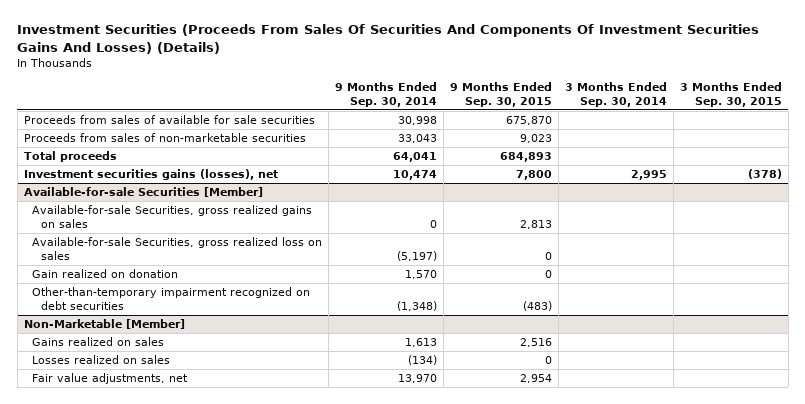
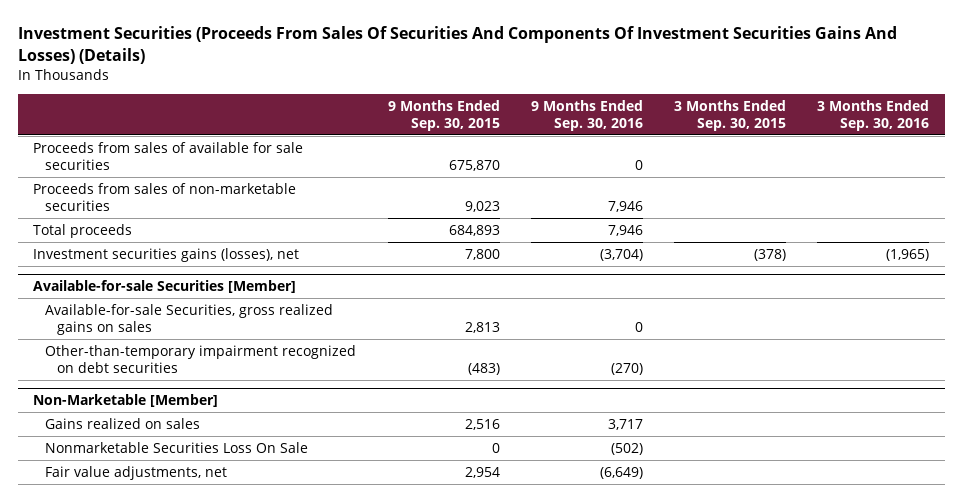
- | 9 Months Ended Sep. 30, 2014 | 9 Months Ended Sep. 30, 2015 | 3 Months Ended Sep. 30, 2014 | 3 Months Ended Sep. 30, 2015
+ | 9 Months Ended Sep. 30, 2015 | 9 Months Ended Sep. 30, 2016 | 3 Months Ended Sep. 30, 2015 | 3 Months Ended Sep. 30, 2016
@ Available-for-sale Securities [Member]
- Available-for-sale Securities, gross realized loss on sales | (5,197) | 0 | |
- Gain realized on donation | 1,570 | 0 | |
@ Non-Marketable [Member]
- Losses realized on sales | (134) | 0 | |
+ Nonmarketable Securities Loss On Sale | 0 | (502) | |

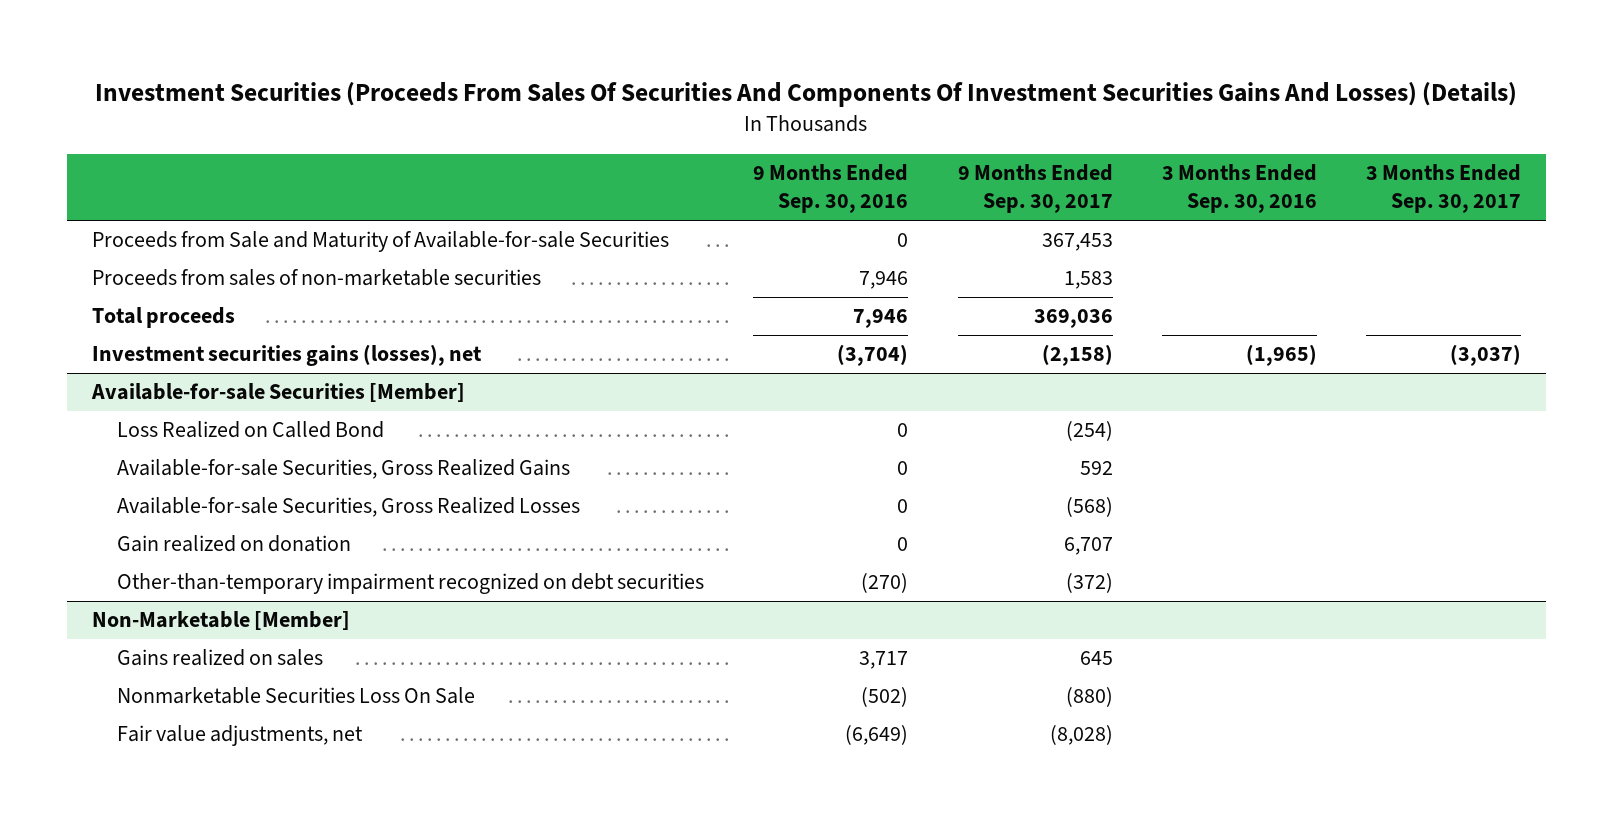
- | 9 Months Ended Sep. 30, 2015 | 9 Months Ended Sep. 30, 2016 | 3 Months Ended Sep. 30, 2015 | 3 Months Ended Sep. 30, 2016
+ | 9 Months Ended Sep. 30, 2016 | 9 Months Ended Sep. 30, 2017 | 3 Months Ended Sep. 30, 2016 | 3 Months Ended Sep. 30, 2017
- Proceeds from sales of available for sale securities | 675,870 | 0 | |
+ Proceeds from Sale and Maturity of Available-for-sale Securities | 0 | 367,453 | |
@ Available-for-sale Securities [Member]
- Available-for-sale Securities, gross realized gains on sales | 2,813 | 0 | |
+ Loss Realized on Called Bond | 0 | (254) | |
+ Available-for-sale Securities, Gross Realized Gains | 0 | 592 | |
+ Available-for-sale Securities, Gross Realized Losses | 0 | (568) | |
+ Gain realized on donation | 0 | 6,707 | |

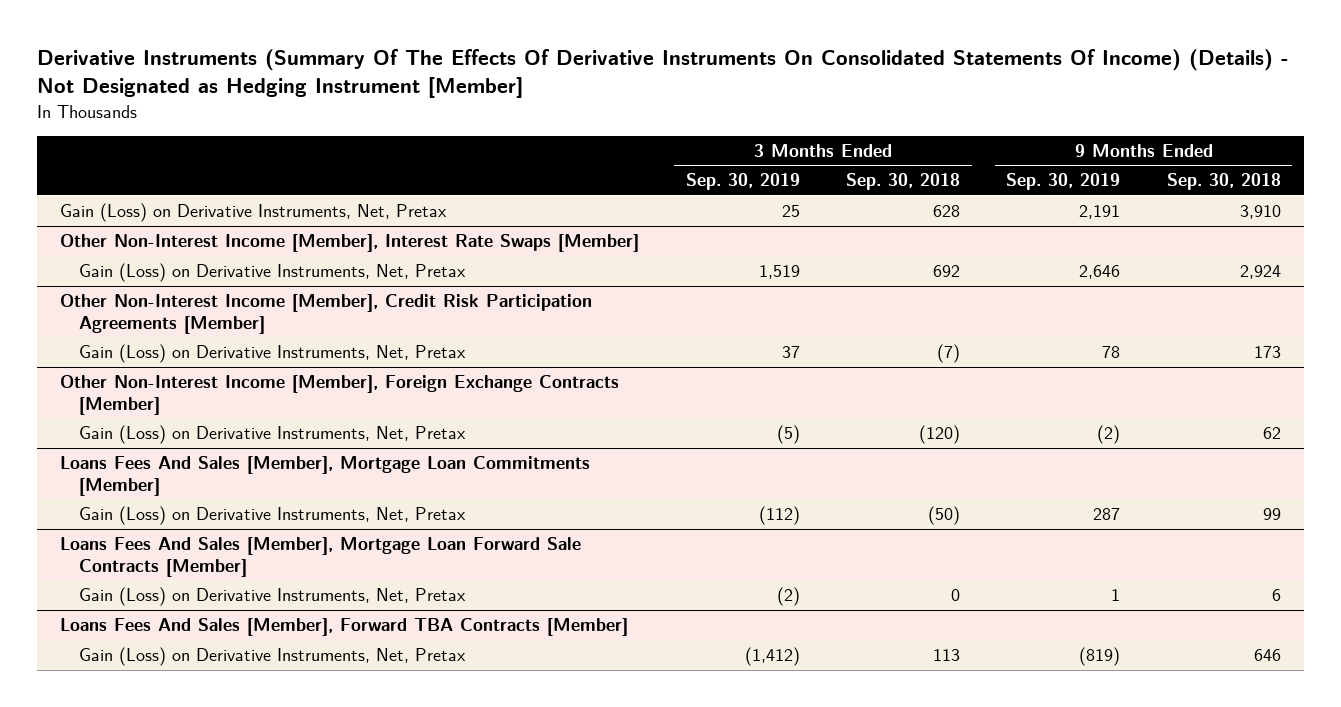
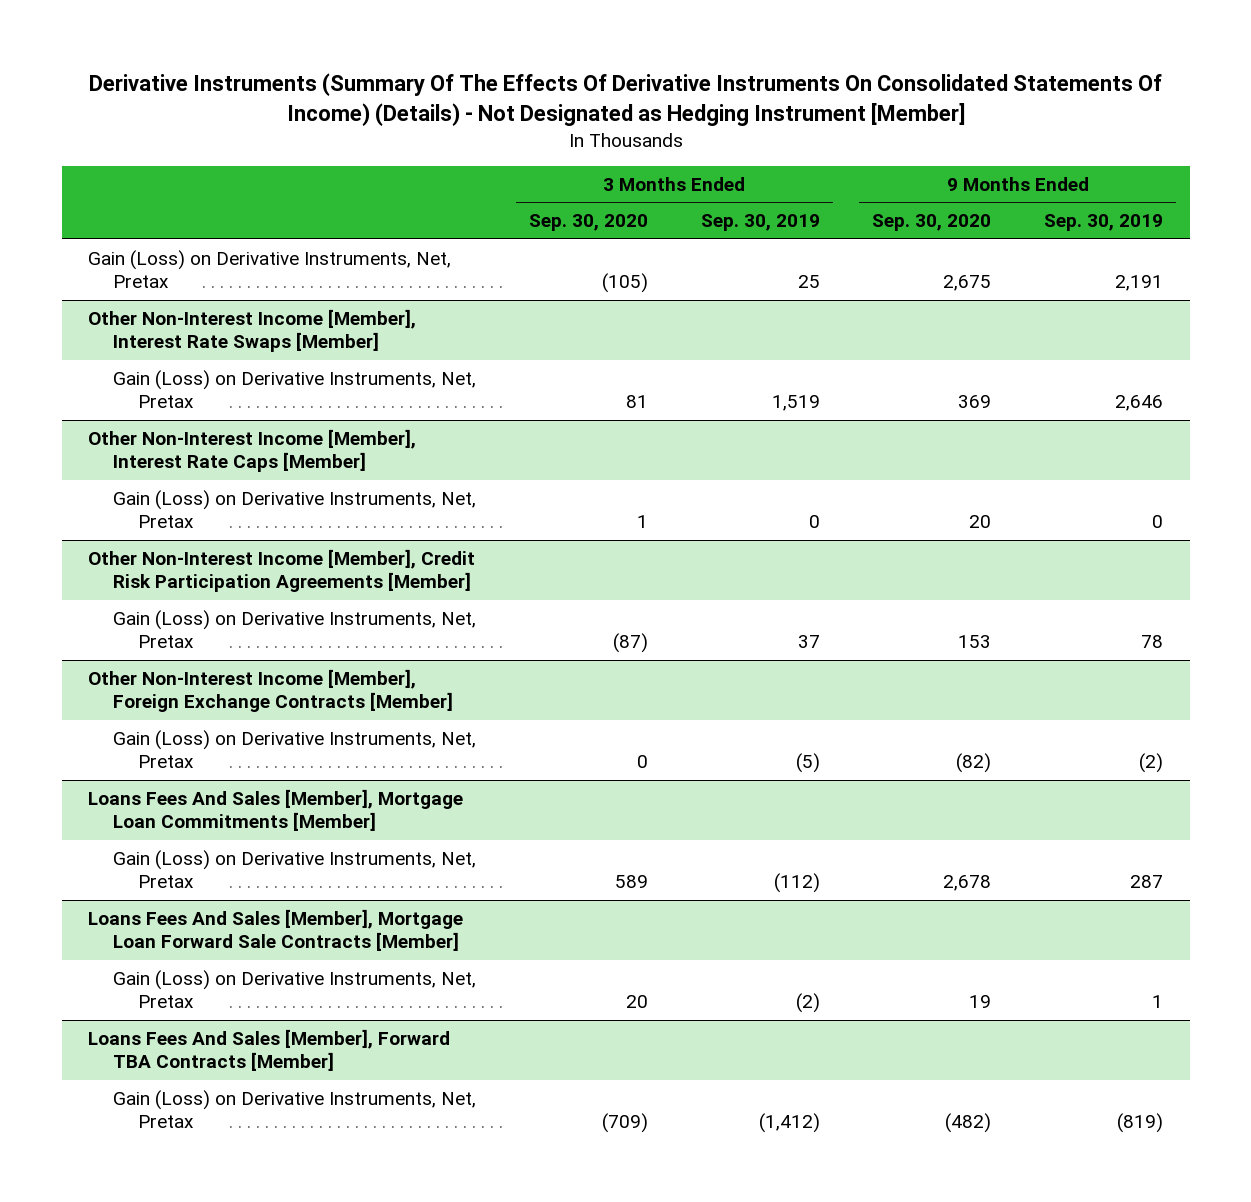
- | 3 Months Ended Sep. 30, 2019 | 3 Months Ended Sep. 30, 2018 | 9 Months Ended Sep. 30, 2019 | 9 Months Ended Sep. 30, 2018
+ | 3 Months Ended Sep. 30, 2020 | 3 Months Ended Sep. 30, 2019 | 9 Months Ended Sep. 30, 2020 | 9 Months Ended Sep. 30, 2019
+ Other Non-Interest Income [Member], Interest Rate Caps [Member]
+ Gain (Loss) on Derivative Instruments, Net, Pretax | 1 | 0 | 20 | 0

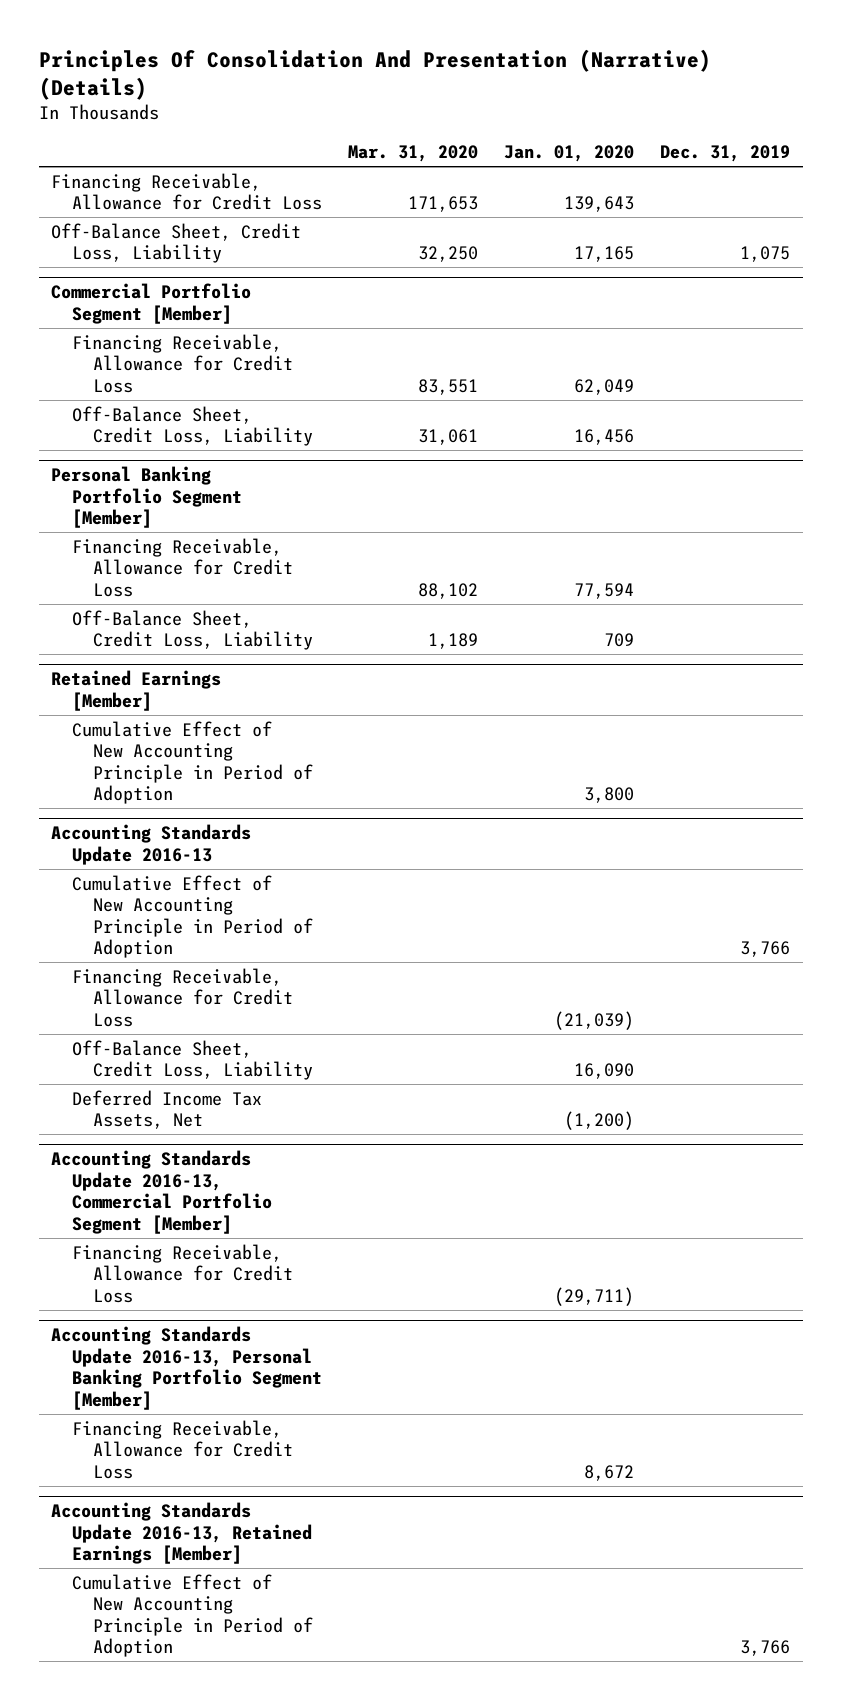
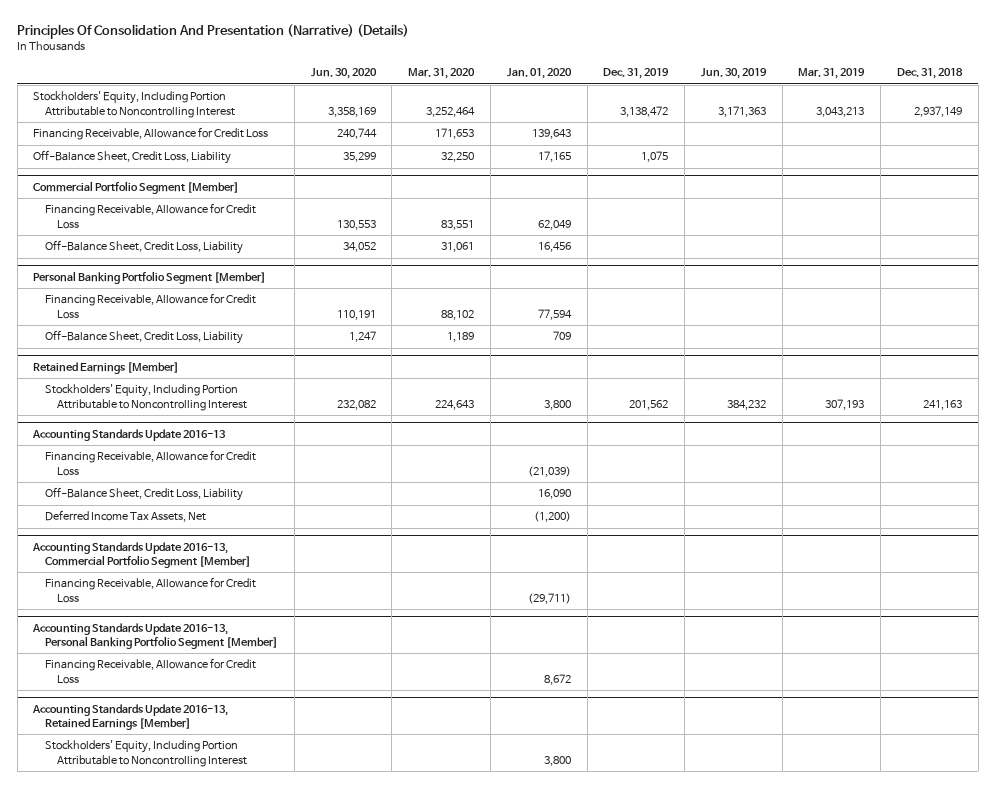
- | Mar. 31, 2020 | Jan. 01, 2020 | Dec. 31, 2019
+ | Jun. 30, 2020 | Mar. 31, 2020 | Jan. 01, 2020 | Dec. 31, 2019 | Jun. 30, 2019 | Mar. 31, 2019 | Dec. 31, 2018
+ Stockholders' Equity, Including Portion Attributable to Noncontrolling Interest | 3,358,169 | 3,252,464 | | 3,138,472 | 3,171,363 | 3,043,213 | 2,937,149
@ Retained Earnings [Member]
- Cumulative Effect of New Accounting Principle in Period of Adoption | | 3,800 |
+ Stockholders' Equity, Including Portion Attributable to Noncontrolling Interest | 232,082 | 224,643 | 3,800 | 201,562 | 384,232 | 307,193 | 241,163
@ Accounting Standards Update 2016-13
- Cumulative Effect of New Accounting Principle in Period of Adoption | | | 3,766
@ Accounting Standards Update 2016-13, Retained Earnings [Member]
- Cumulative Effect of New Accounting Principle in Period of Adoption | | | 3,766
+ Stockholders' Equity, Including Portion Attributable to Noncontrolling Interest | | | 3,800 | | | |

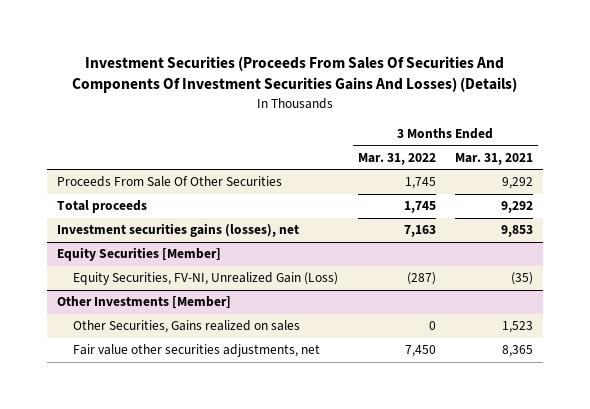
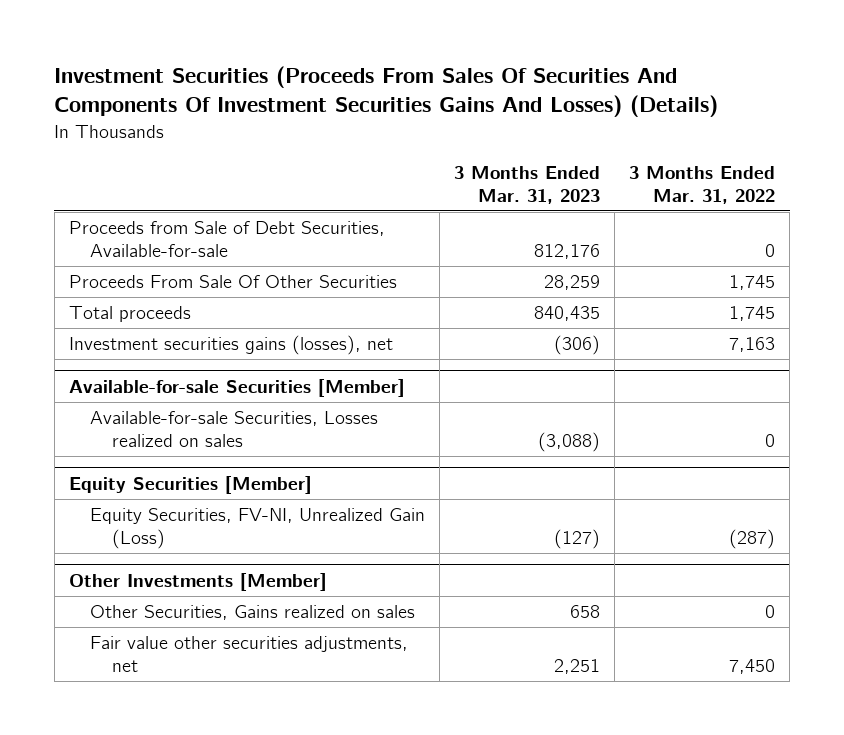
- | 3 Months Ended Mar. 31, 2022 | 3 Months Ended Mar. 31, 2021
+ | 3 Months Ended Mar. 31, 2023 | 3 Months Ended Mar. 31, 2022
+ Proceeds from Sale of Debt Securities, Available-for-sale | 812,176 | 0
+ Available-for-sale Securities [Member]
+ Available-for-sale Securities, Losses realized on sales | (3,088) | 0

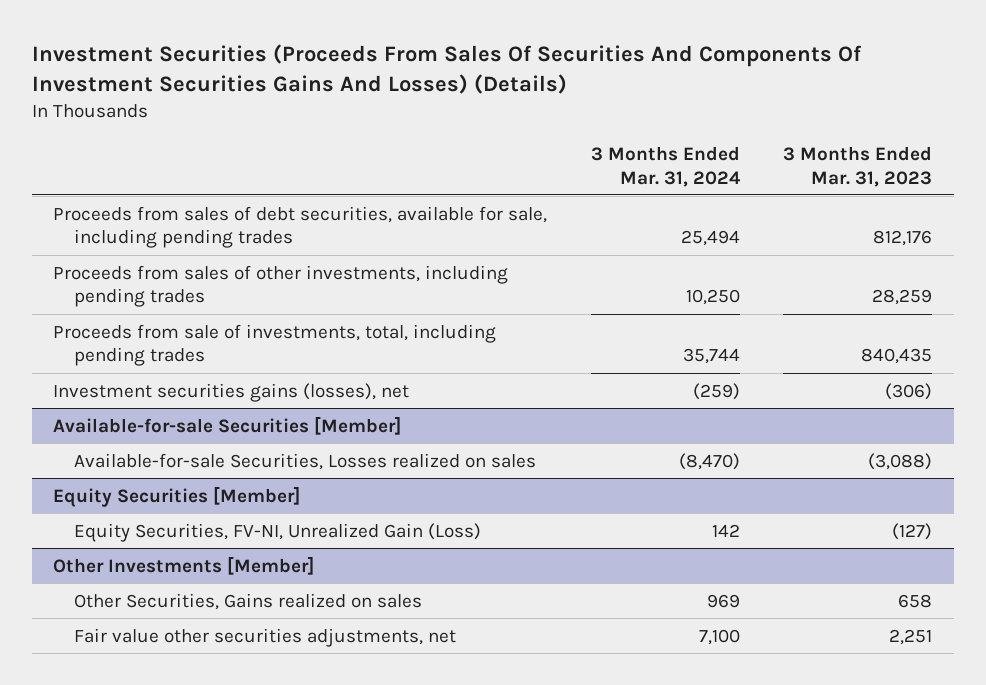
- | 3 Months Ended Mar. 31, 2023 | 3 Months Ended Mar. 31, 2022
+ | 3 Months Ended Mar. 31, 2024 | 3 Months Ended Mar. 31, 2023
- Proceeds from Sale of Debt Securities, Available-for-sale | 812,176 | 0
- Proceeds From Sale Of Other Securities | 28,259 | 1,745
- Total proceeds | 840,435 | 1,745
+ Proceeds from sales of debt securities, available for sale, including pending trades | 25,494 | 812,176
+ Proceeds from sales of other investments, including pending trades | 10,250 | 28,259
+ Proceeds from sale of investments, total, including pending trades | 35,744 | 840,435

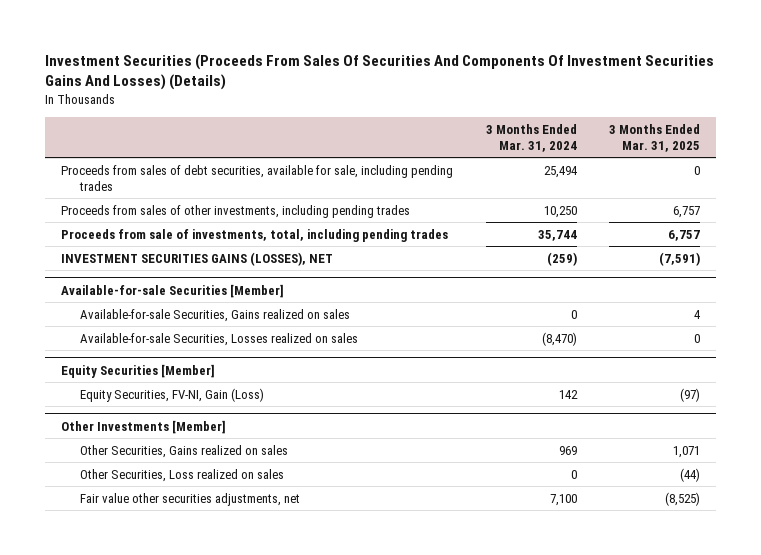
- | 3 Months Ended Mar. 31, 2024 | 3 Months Ended Mar. 31, 2023
+ | 3 Months Ended Mar. 31, 2024 | 3 Months Ended Mar. 31, 2025
- Investment securities gains (losses), net | (259) | (306)
+ INVESTMENT SECURITIES GAINS (LOSSES), NET | (259) | (7,591)
@ Available-for-sale Securities [Member]
+ Available-for-sale Securities, Gains realized on sales | 0 | 4
@ Equity Securities [Member]
- Equity Securities, FV-NI, Unrealized Gain (Loss) | 142 | (127)
+ Equity Securities, FV-NI, Gain (Loss) | 142 | (97)
@ Other Investments [Member]
+ Other Securities, Loss realized on sales | 0 | (44)

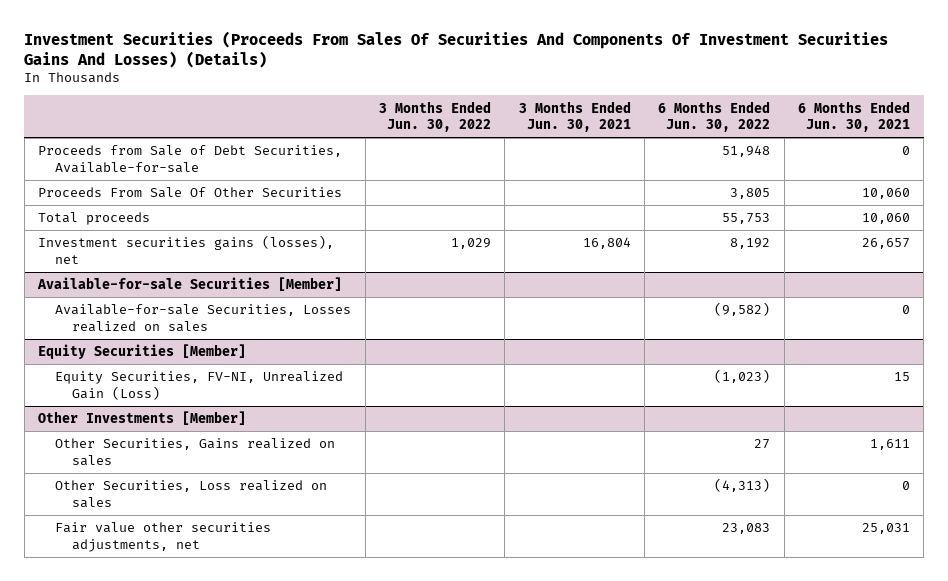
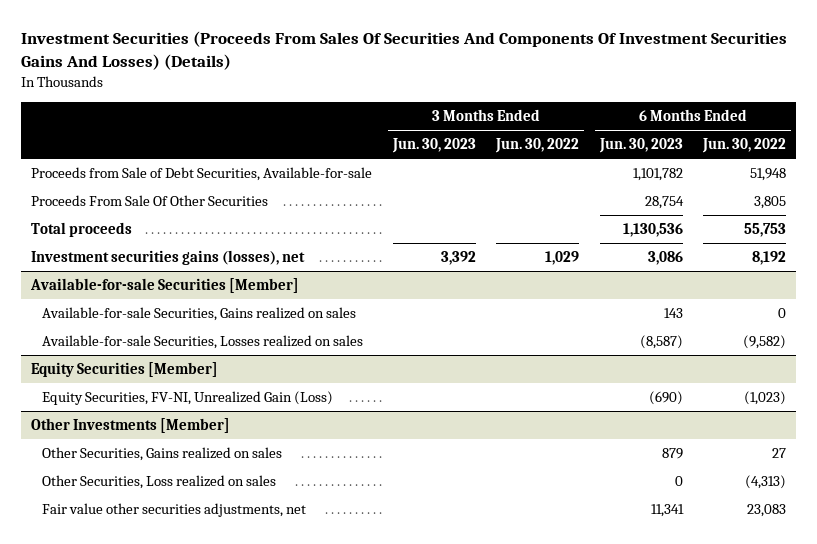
- | 3 Months Ended Jun. 30, 2022 | 3 Months Ended Jun. 30, 2021 | 6 Months Ended Jun. 30, 2022 | 6 Months Ended Jun. 30, 2021
+ | 3 Months Ended Jun. 30, 2023 | 3 Months Ended Jun. 30, 2022 | 6 Months Ended Jun. 30, 2023 | 6 Months Ended Jun. 30, 2022
@ Available-for-sale Securities [Member]
+ Available-for-sale Securities, Gains realized on sales | | | 143 | 0

